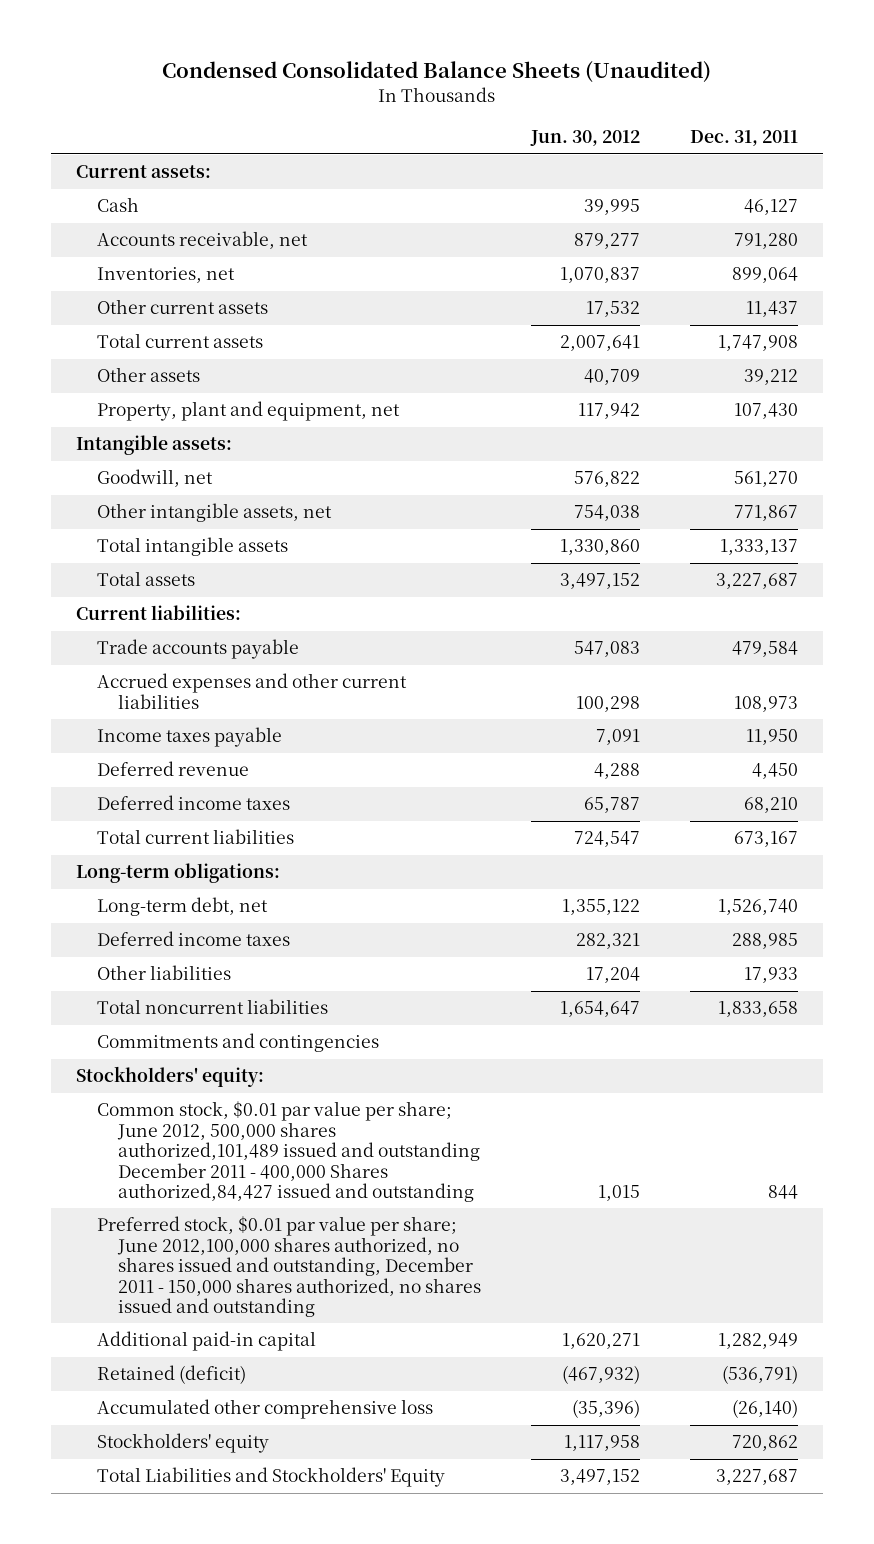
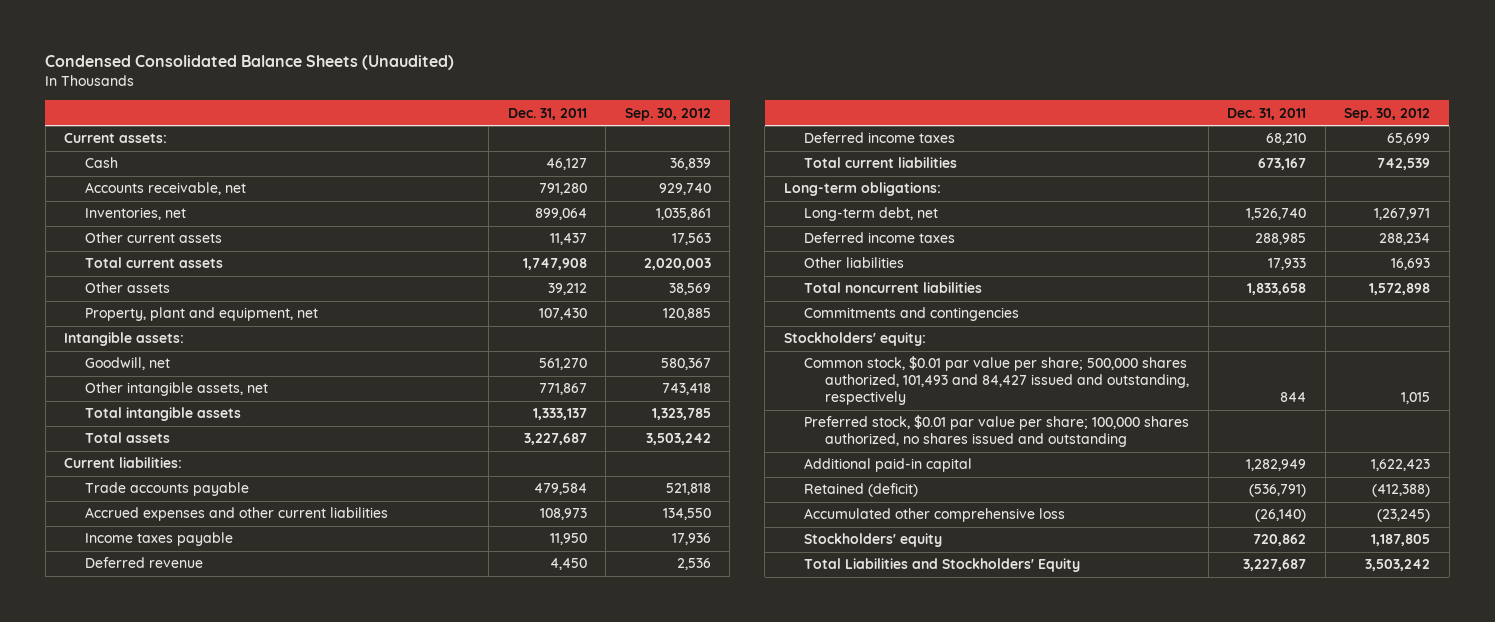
- | Jun. 30, 2012 | Dec. 31, 2011
+ | Dec. 31, 2011 | Sep. 30, 2012
- Common stock, $0.01 par value per share; June 2012, 500,000 shares authorized,101,489 issued and outstanding December 2011 - 400,000 Shares authorized,84,427 issued and outstanding | 1,015 | 844
- Preferred stock, $0.01 par value per share; June 2012,100,000 shares authorized, no shares issued and outstanding, December 2011 - 150,000 shares authorized, no shares issued and outstanding
+ Common stock, $0.01 par value per share; 500,000 shares authorized, 101,493 and 84,427 issued and outstanding, respectively | 844 | 1,015
+ Preferred stock, $0.01 par value per share; 100,000 shares authorized, no shares issued and outstanding

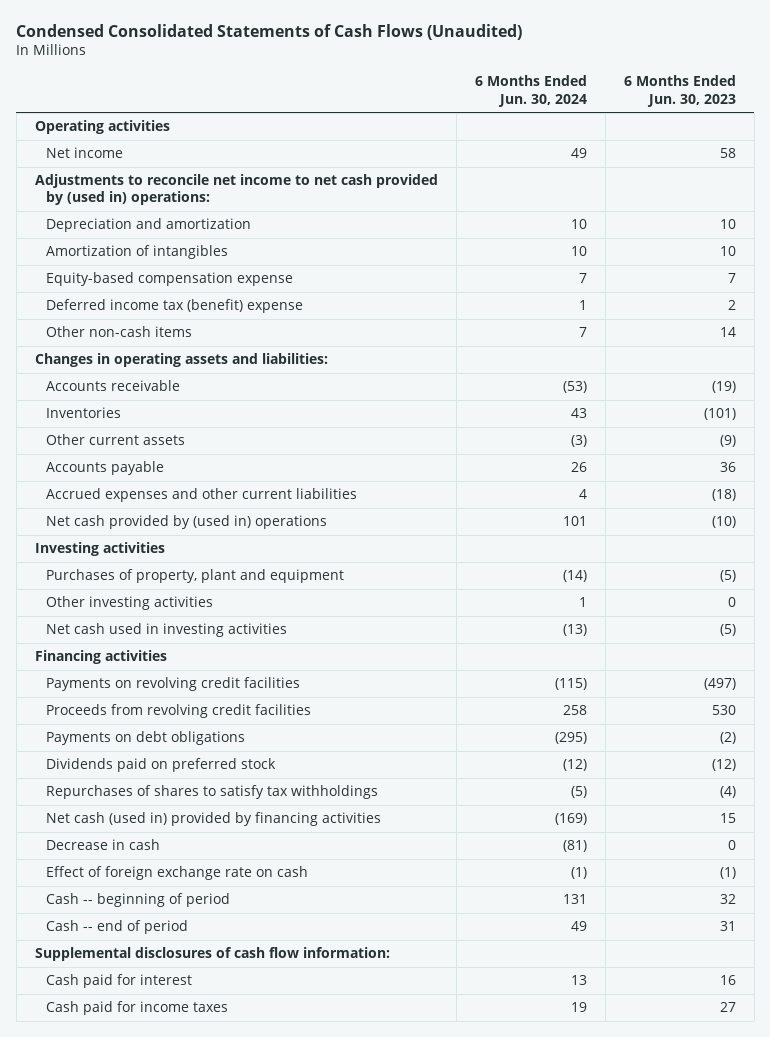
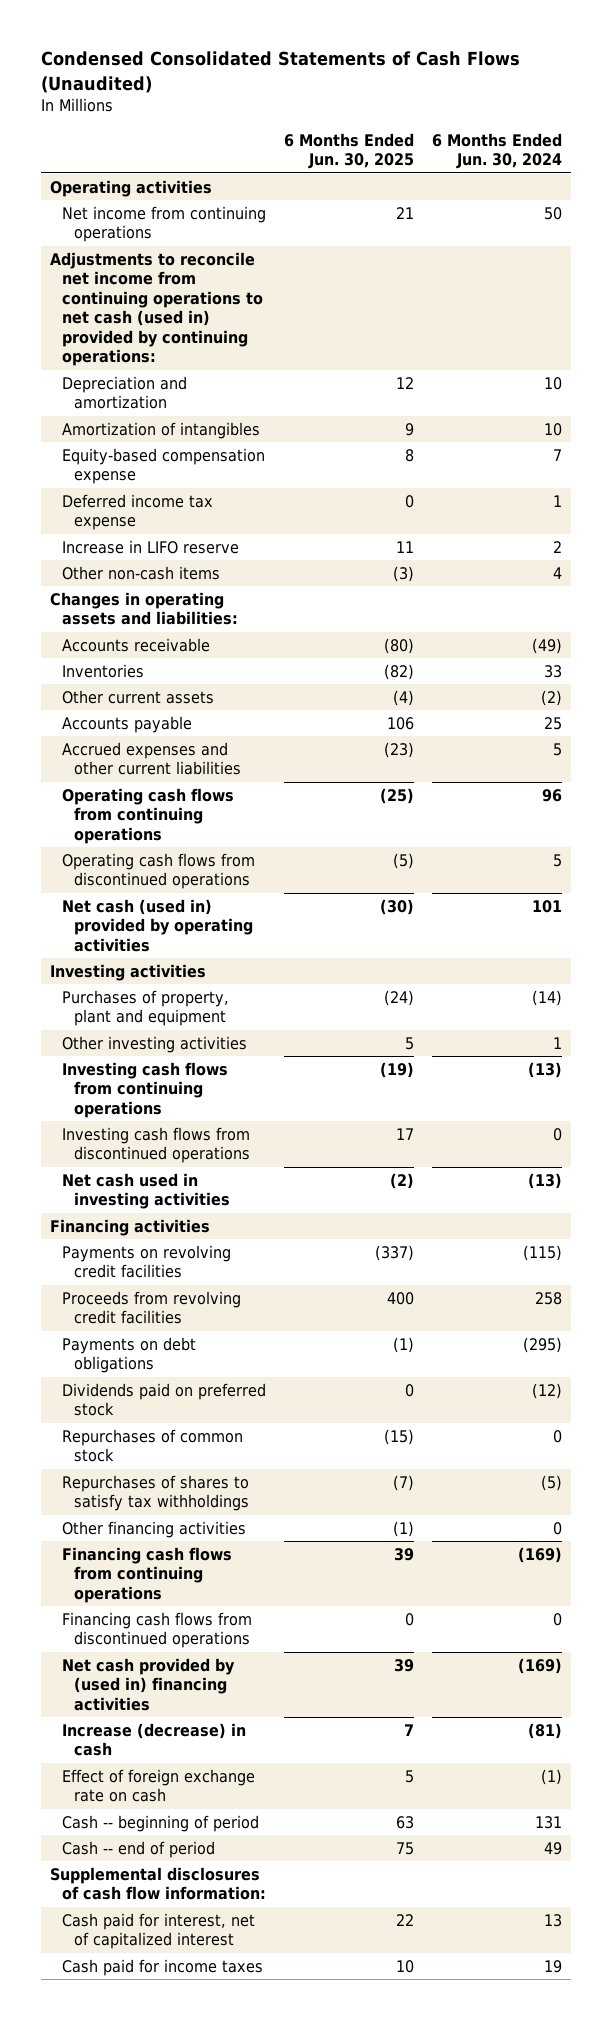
- | 6 Months Ended Jun. 30, 2024 | 6 Months Ended Jun. 30, 2023
+ | 6 Months Ended Jun. 30, 2025 | 6 Months Ended Jun. 30, 2024
- Net income | 49 | 58
- Adjustments to reconcile net income to net cash provided by (used in) operations:
+ Net income from continuing operations | 21 | 50
+ Adjustments to reconcile net income from continuing operations to net cash (used in) provided by continuing operations:
- Deferred income tax (benefit) expense | 1 | 2
- Other non-cash items | 7 | 14
+ Deferred income tax expense | 0 | 1
+ Increase in LIFO reserve | 11 | 2
+ Other non-cash items | (3) | 4
- Accounts receivable | (53) | (19)
- Inventories | 43 | (101)
- Other current assets | (3) | (9)
- Accounts payable | 26 | 36
- Accrued expenses and other current liabilities | 4 | (18)
- Net cash provided by (used in) operations | 101 | (10)
+ Accounts receivable | (80) | (49)
+ Inventories | (82) | 33
+ Other current assets | (4) | (2)
+ Accounts payable | 106 | 25
+ Accrued expenses and other current liabilities | (23) | 5
+ Operating cash flows from continuing operations | (25) | 96
+ Operating cash flows from discontinued operations | (5) | 5
+ Net cash (used in) provided by operating activities | (30) | 101
+ Investing cash flows from continuing operations | (19) | (13)
+ Investing cash flows from discontinued operations | 17 | 0
+ Repurchases of common stock | (15) | 0
- Net cash (used in) provided by financing activities | (169) | 15
- Decrease in cash | (81) | 0
+ Other financing activities | (1) | 0
+ Financing cash flows from continuing operations | 39 | (169)
+ Financing cash flows from discontinued operations | 0 | 0
+ Net cash provided by (used in) financing activities | 39 | (169)
+ Increase (decrease) in cash | 7 | (81)
- Cash paid for interest | 13 | 16
+ Cash paid for interest, net of capitalized interest | 22 | 13

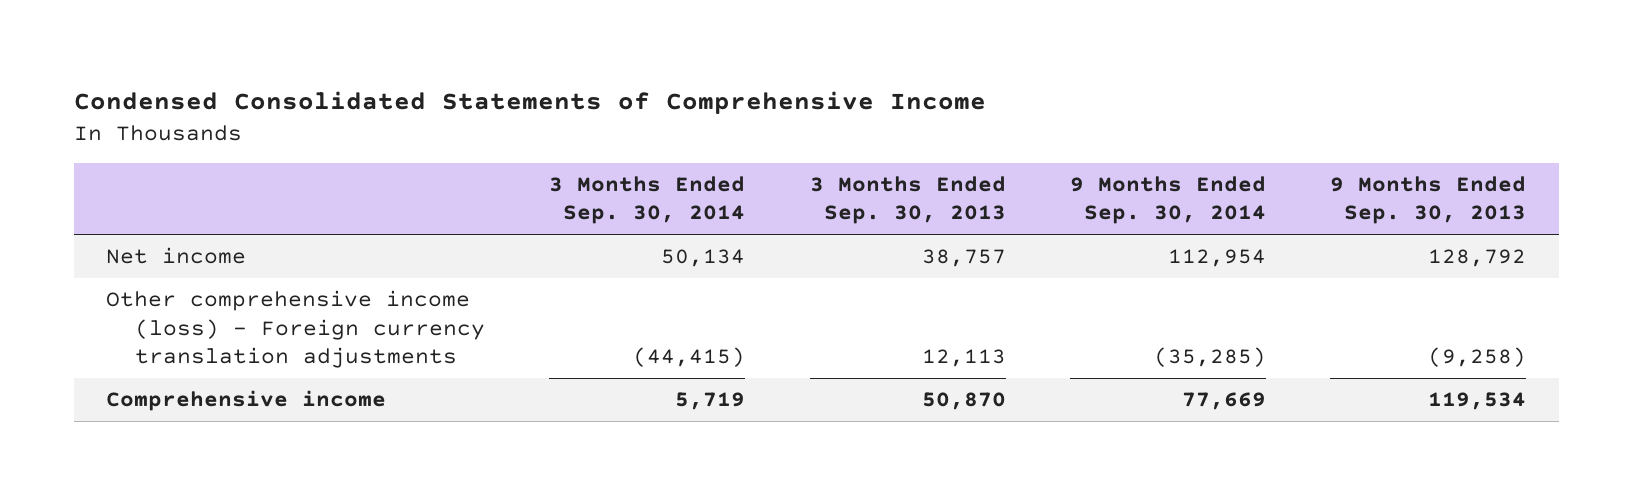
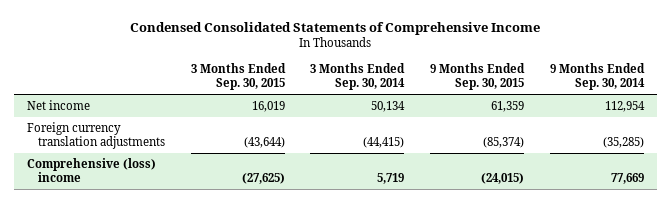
- | 3 Months Ended Sep. 30, 2014 | 3 Months Ended Sep. 30, 2013 | 9 Months Ended Sep. 30, 2014 | 9 Months Ended Sep. 30, 2013
+ | 3 Months Ended Sep. 30, 2015 | 3 Months Ended Sep. 30, 2014 | 9 Months Ended Sep. 30, 2015 | 9 Months Ended Sep. 30, 2014
- Other comprehensive income (loss) - Foreign currency translation adjustments | (44,415) | 12,113 | (35,285) | (9,258)
- Comprehensive income | 5,719 | 50,870 | 77,669 | 119,534
+ Foreign currency translation adjustments | (43,644) | (44,415) | (85,374) | (35,285)
+ Comprehensive (loss) income | (27,625) | 5,719 | (24,015) | 77,669

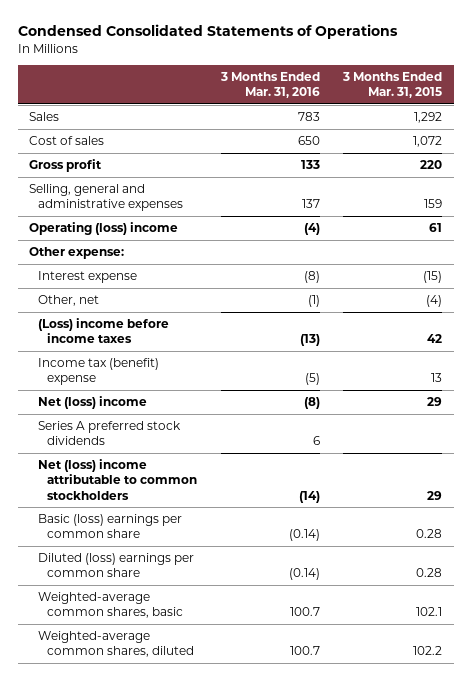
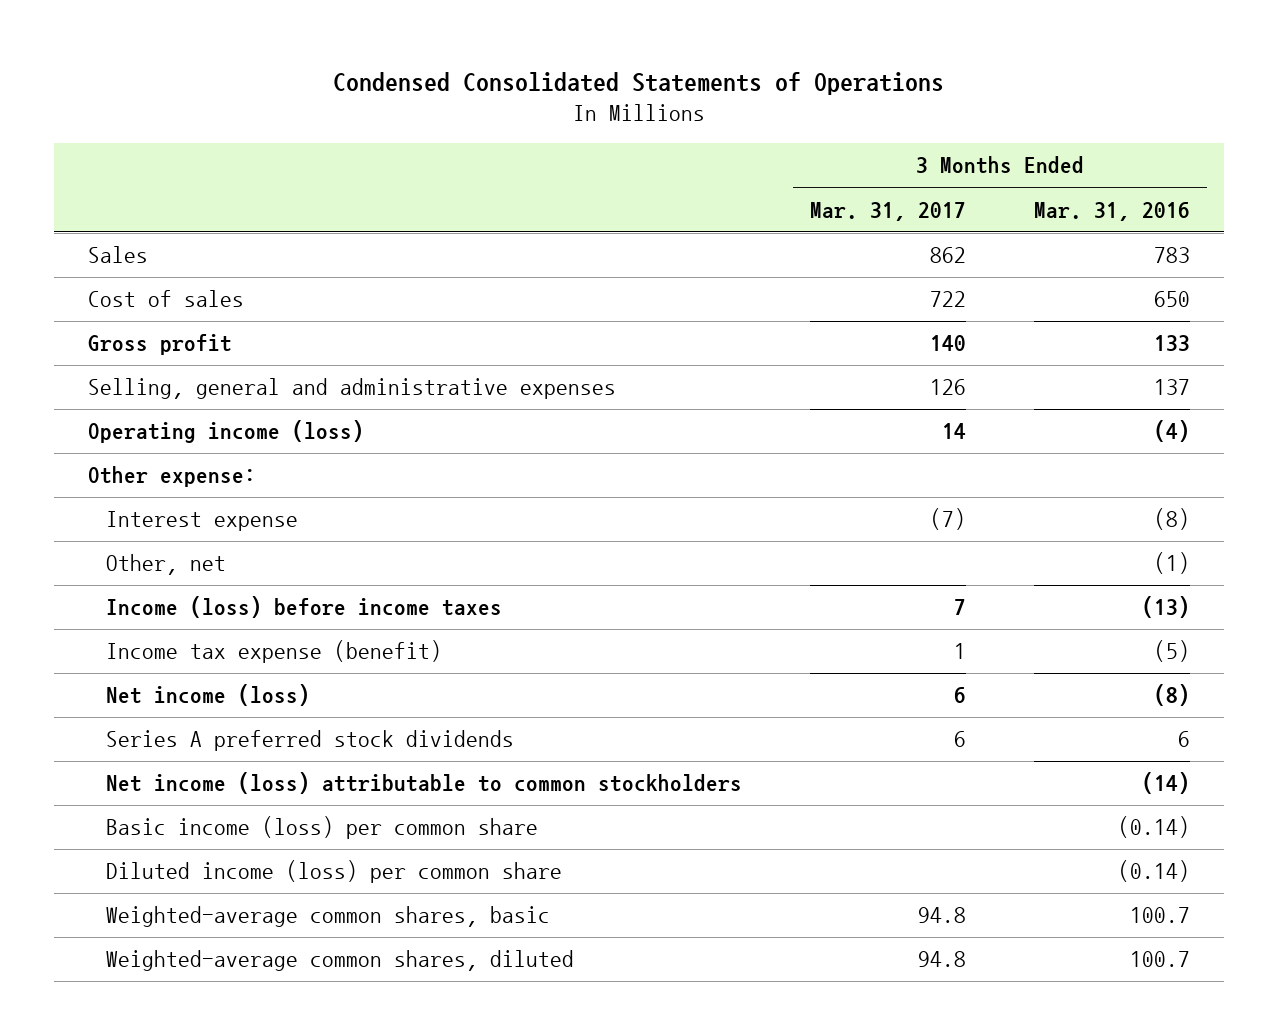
- | 3 Months Ended Mar. 31, 2016 | 3 Months Ended Mar. 31, 2015
+ | 3 Months Ended Mar. 31, 2017 | 3 Months Ended Mar. 31, 2016
- Operating (loss) income | (4) | 61
+ Operating income (loss) | 14 | (4)
- (Loss) income before income taxes | (13) | 42
- Income tax (benefit) expense | (5) | 13
- Net (loss) income | (8) | 29
+ Income (loss) before income taxes | 7 | (13)
+ Income tax expense (benefit) | 1 | (5)
+ Net income (loss) | 6 | (8)
- Net (loss) income attributable to common stockholders | (14) | 29
- Basic (loss) earnings per common share | (0.14) | 0.28
- Diluted (loss) earnings per common share | (0.14) | 0.28
+ Net income (loss) attributable to common stockholders | | (14)
+ Basic income (loss) per common share | | (0.14)
+ Diluted income (loss) per common share | | (0.14)

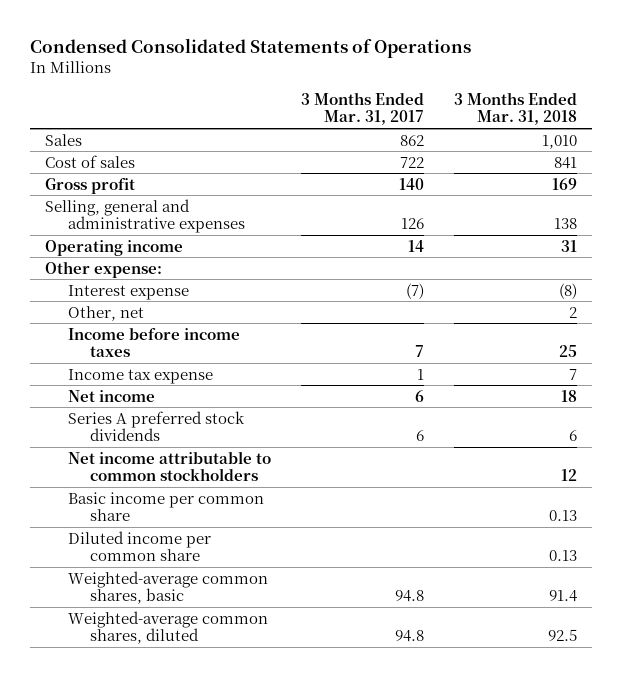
- | 3 Months Ended Mar. 31, 2017 | 3 Months Ended Mar. 31, 2016
+ | 3 Months Ended Mar. 31, 2017 | 3 Months Ended Mar. 31, 2018
- Operating income (loss) | 14 | (4)
+ Operating income | 14 | 31
- Income (loss) before income taxes | 7 | (13)
- Income tax expense (benefit) | 1 | (5)
- Net income (loss) | 6 | (8)
+ Income before income taxes | 7 | 25
+ Income tax expense | 1 | 7
+ Net income | 6 | 18
- Net income (loss) attributable to common stockholders | | (14)
- Basic income (loss) per common share | | (0.14)
- Diluted income (loss) per common share | | (0.14)
+ Net income attributable to common stockholders | | 12
+ Basic income per common share | | 0.13
+ Diluted income per common share | | 0.13

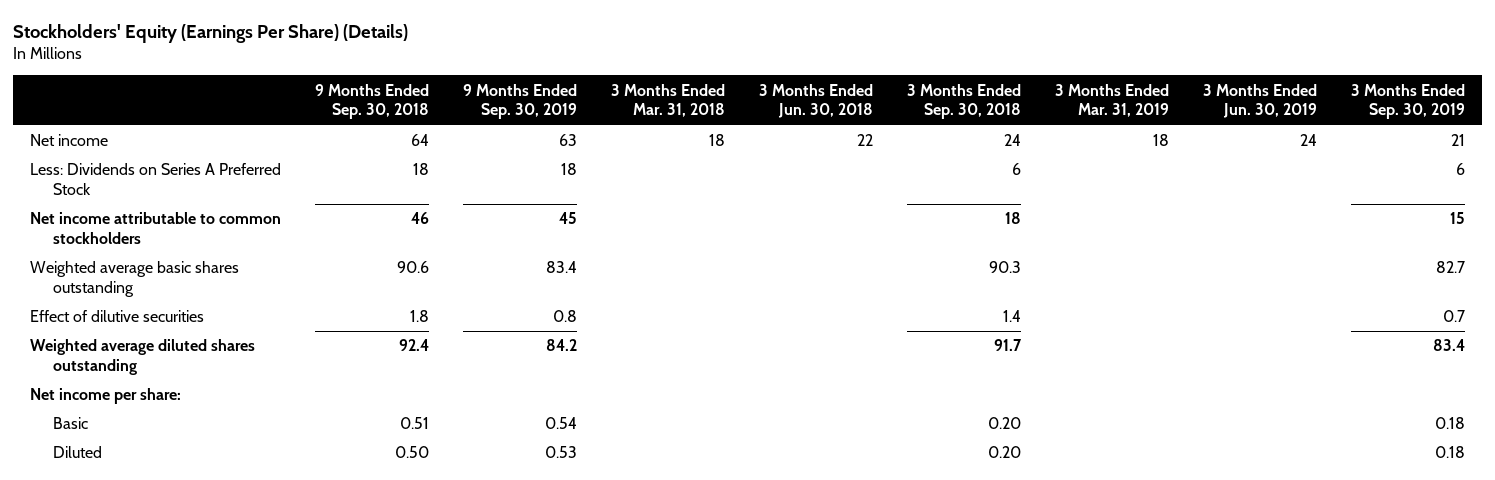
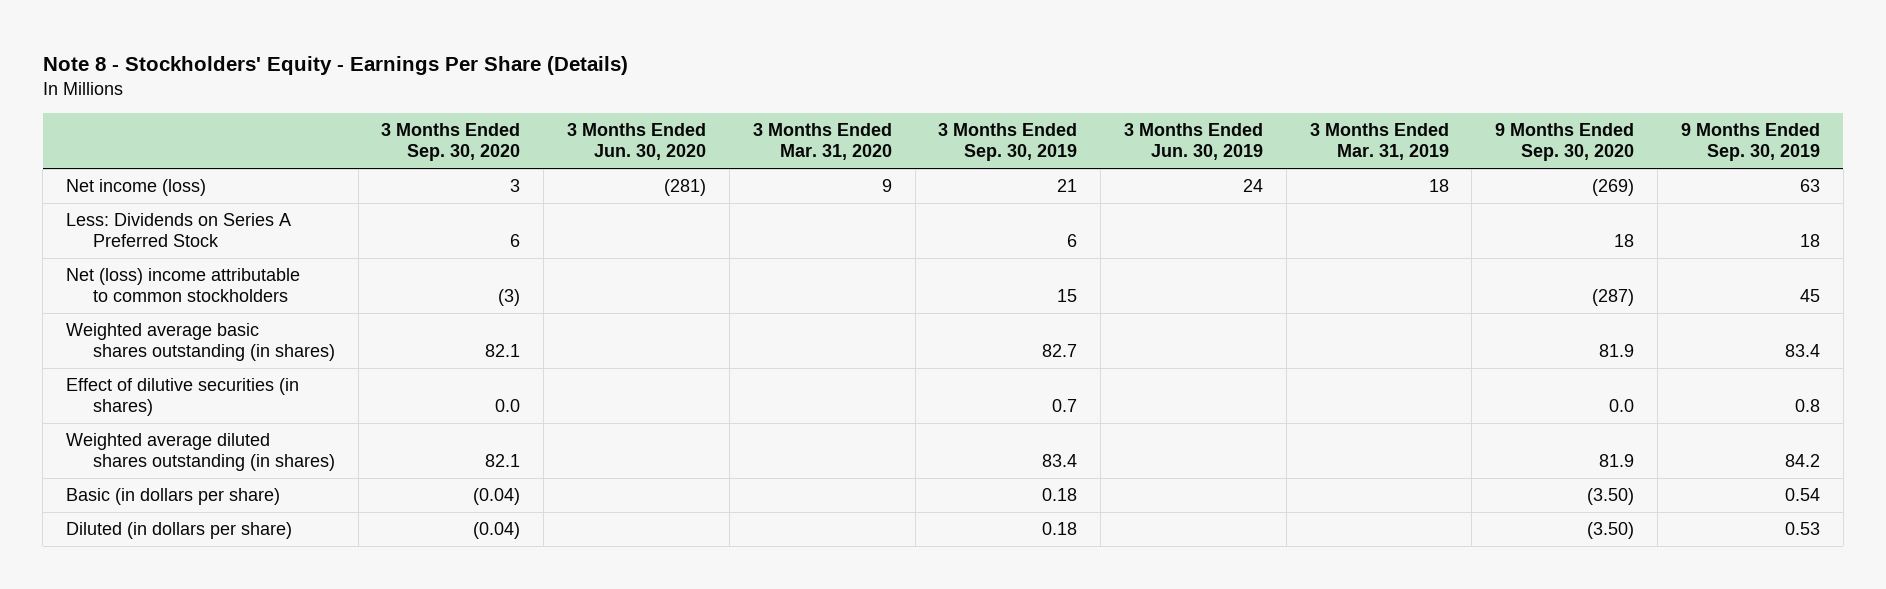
- Stockholders' Equity (Earnings Per Share) (Details)
+ Note 8 - Stockholders' Equity - Earnings Per Share (Details)
- | 9 Months Ended Sep. 30, 2018 | 9 Months Ended Sep. 30, 2019 | 3 Months Ended Mar. 31, 2018 | 3 Months Ended Jun. 30, 2018 | 3 Months Ended Sep. 30, 2018 | 3 Months Ended Mar. 31, 2019 | 3 Months Ended Jun. 30, 2019 | 3 Months Ended Sep. 30, 2019
+ | 3 Months Ended Sep. 30, 2020 | 3 Months Ended Jun. 30, 2020 | 3 Months Ended Mar. 31, 2020 | 3 Months Ended Sep. 30, 2019 | 3 Months Ended Jun. 30, 2019 | 3 Months Ended Mar. 31, 2019 | 9 Months Ended Sep. 30, 2020 | 9 Months Ended Sep. 30, 2019
- Net income | 64 | 63 | 18 | 22 | 24 | 18 | 24 | 21
+ Net income (loss) | 3 | (281) | 9 | 21 | 24 | 18 | (269) | 63
- Net income attributable to common stockholders | 46 | 45 | | | 18 | | | 15
- Weighted average basic shares outstanding | 90.6 | 83.4 | | | 90.3 | | | 82.7
- Effect of dilutive securities | 1.8 | 0.8 | | | 1.4 | | | 0.7
- Weighted average diluted shares outstanding | 92.4 | 84.2 | | | 91.7 | | | 83.4
- Net income per share:
- Basic | 0.51 | 0.54 | | | 0.20 | | | 0.18
- Diluted | 0.50 | 0.53 | | | 0.20 | | | 0.18
+ Net (loss) income attributable to common stockholders | (3) | | | 15 | | | (287) | 45
+ Weighted average basic shares outstanding (in shares) | 82.1 | | | 82.7 | | | 81.9 | 83.4
+ Effect of dilutive securities (in shares) | 0.0 | | | 0.7 | | | 0.0 | 0.8
+ Weighted average diluted shares outstanding (in shares) | 82.1 | | | 83.4 | | | 81.9 | 84.2
+ Basic (in dollars per share) | (0.04) | | | 0.18 | | | (3.50) | 0.54
+ Diluted (in dollars per share) | (0.04) | | | 0.18 | | | (3.50) | 0.53

